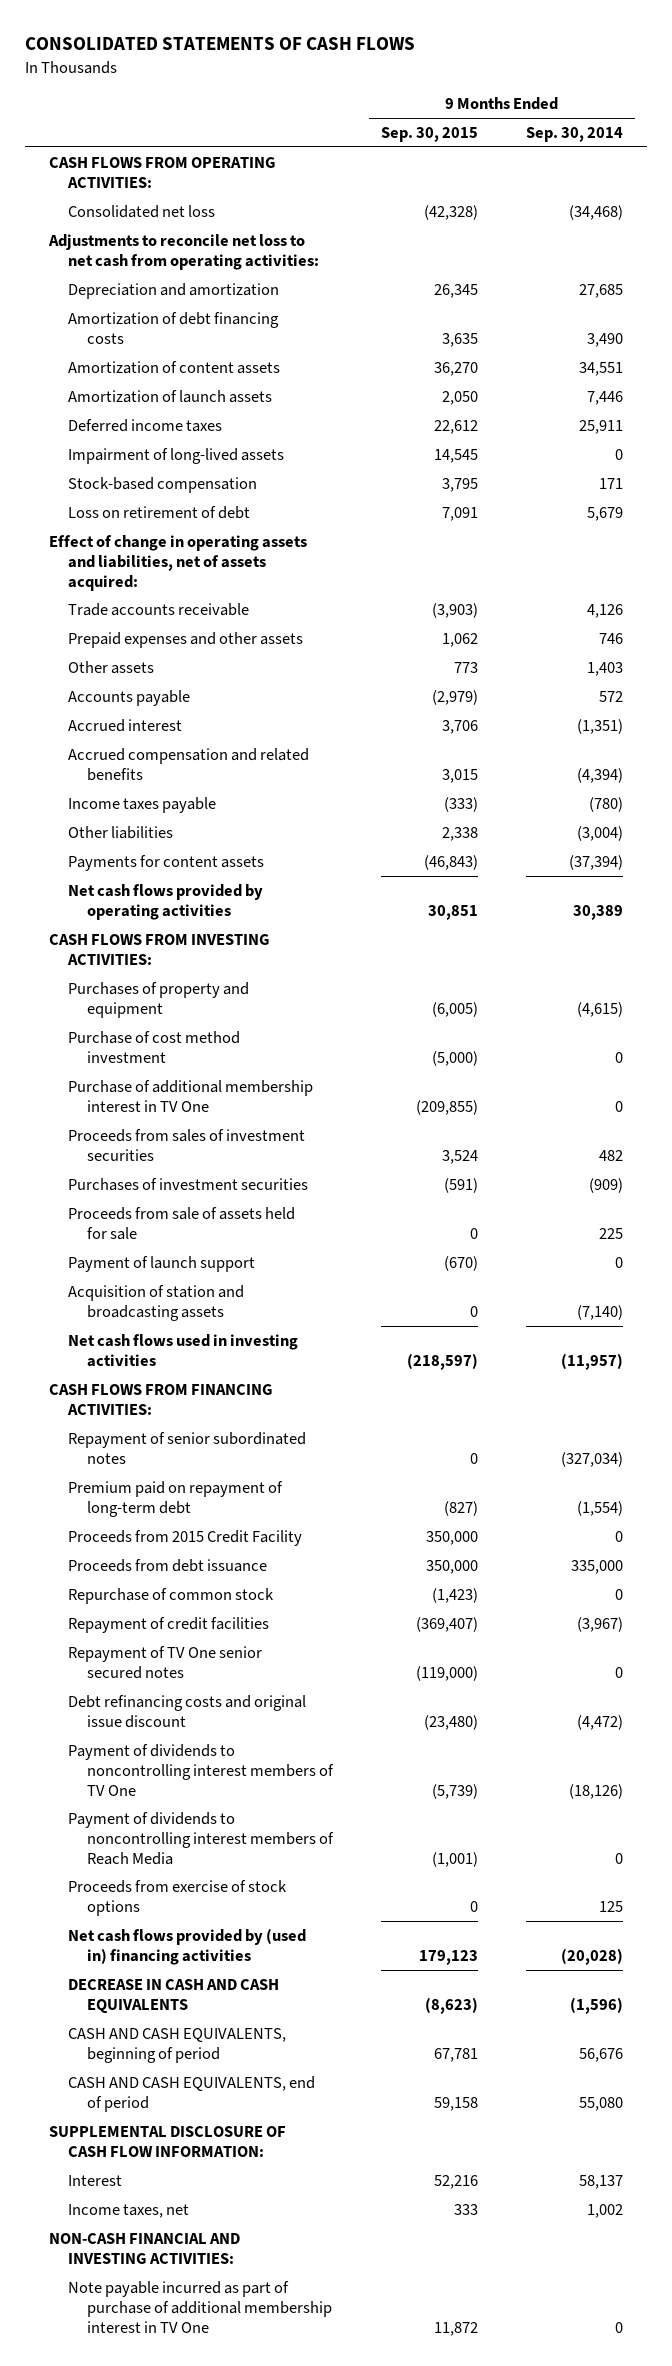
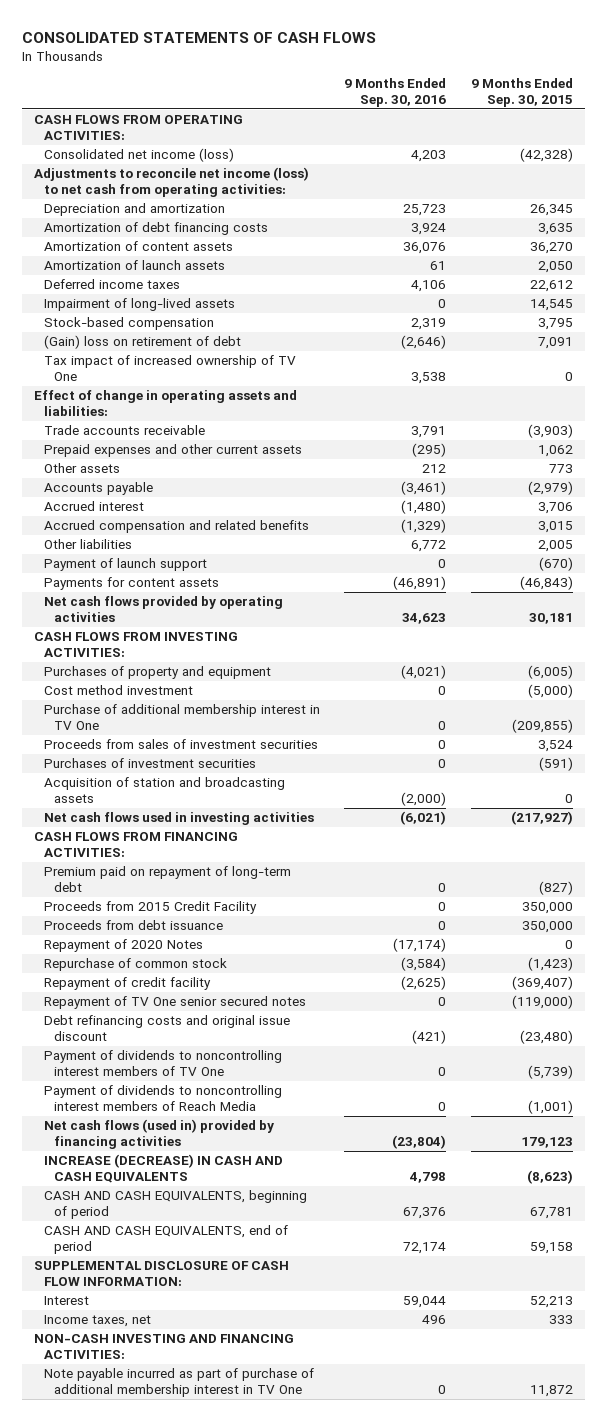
- | 9 Months Ended Sep. 30, 2015 | 9 Months Ended Sep. 30, 2014
+ | 9 Months Ended Sep. 30, 2016 | 9 Months Ended Sep. 30, 2015
- Consolidated net loss | (42,328) | (34,468)
- Adjustments to reconcile net loss to net cash from operating activities:
+ Consolidated net income (loss) | 4,203 | (42,328)
+ Adjustments to reconcile net income (loss) to net cash from operating activities:
- Loss on retirement of debt | 7,091 | 5,679
- Effect of change in operating assets and liabilities, net of assets acquired:
+ (Gain) loss on retirement of debt | (2,646) | 7,091
+ Tax impact of increased ownership of TV One | 3,538 | 0
+ Effect of change in operating assets and liabilities:
- Prepaid expenses and other assets | 1,062 | 746
+ Prepaid expenses and other current assets | (295) | 1,062
- Income taxes payable | (333) | (780)
- Other liabilities | 2,338 | (3,004)
+ Other liabilities | 6,772 | 2,005
moved up: Payment of launch support | 0 | (670)
- Net cash flows provided by operating activities | 30,851 | 30,389
+ Net cash flows provided by operating activities | 34,623 | 30,181
- Purchase of cost method investment | (5,000) | 0
+ Cost method investment | 0 | (5,000)
- Proceeds from sale of assets held for sale | 0 | 225
- Net cash flows used in investing activities | (218,597) | (11,957)
+ Net cash flows used in investing activities | (6,021) | (217,927)
- Repayment of senior subordinated notes | 0 | (327,034)
+ Repayment of 2020 Notes | (17,174) | 0
- Repayment of credit facilities | (369,407) | (3,967)
+ Repayment of credit facility | (2,625) | (369,407)
- Proceeds from exercise of stock options | 0 | 125
- Net cash flows provided by (used in) financing activities | 179,123 | (20,028)
- DECREASE IN CASH AND CASH EQUIVALENTS | (8,623) | (1,596)
+ Net cash flows (used in) provided by financing activities | (23,804) | 179,123
+ INCREASE (DECREASE) IN CASH AND CASH EQUIVALENTS | 4,798 | (8,623)
- Interest | 52,216 | 58,137
+ Interest | 59,044 | 52,213
- NON-CASH FINANCIAL AND INVESTING ACTIVITIES:
+ NON-CASH INVESTING AND FINANCING ACTIVITIES:

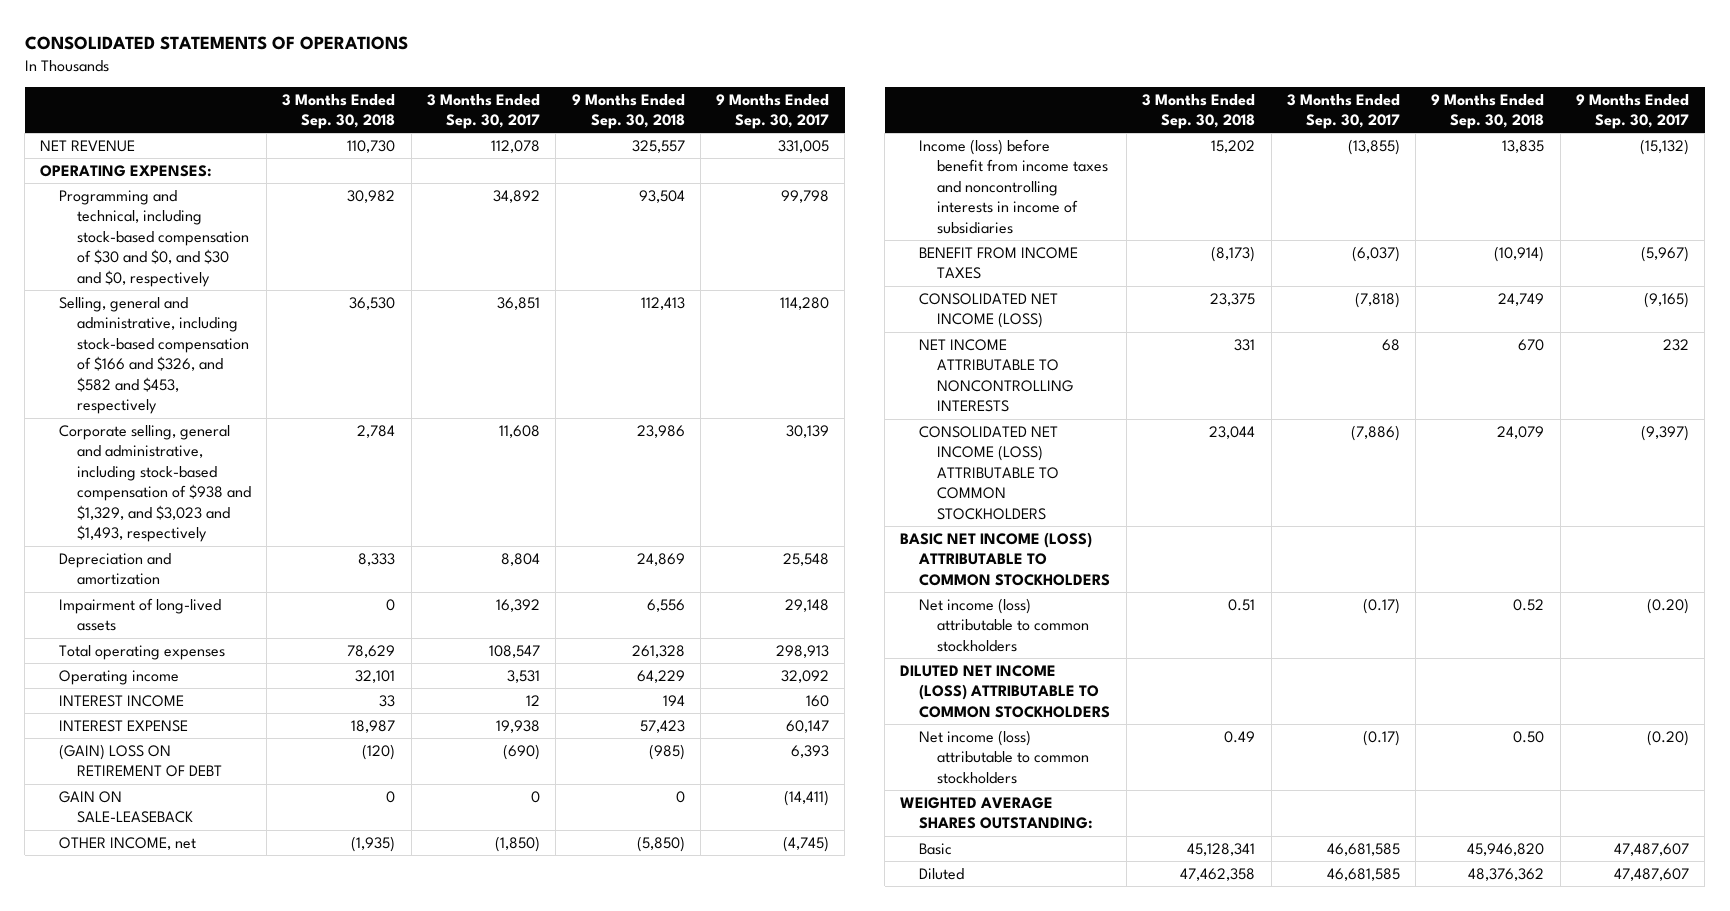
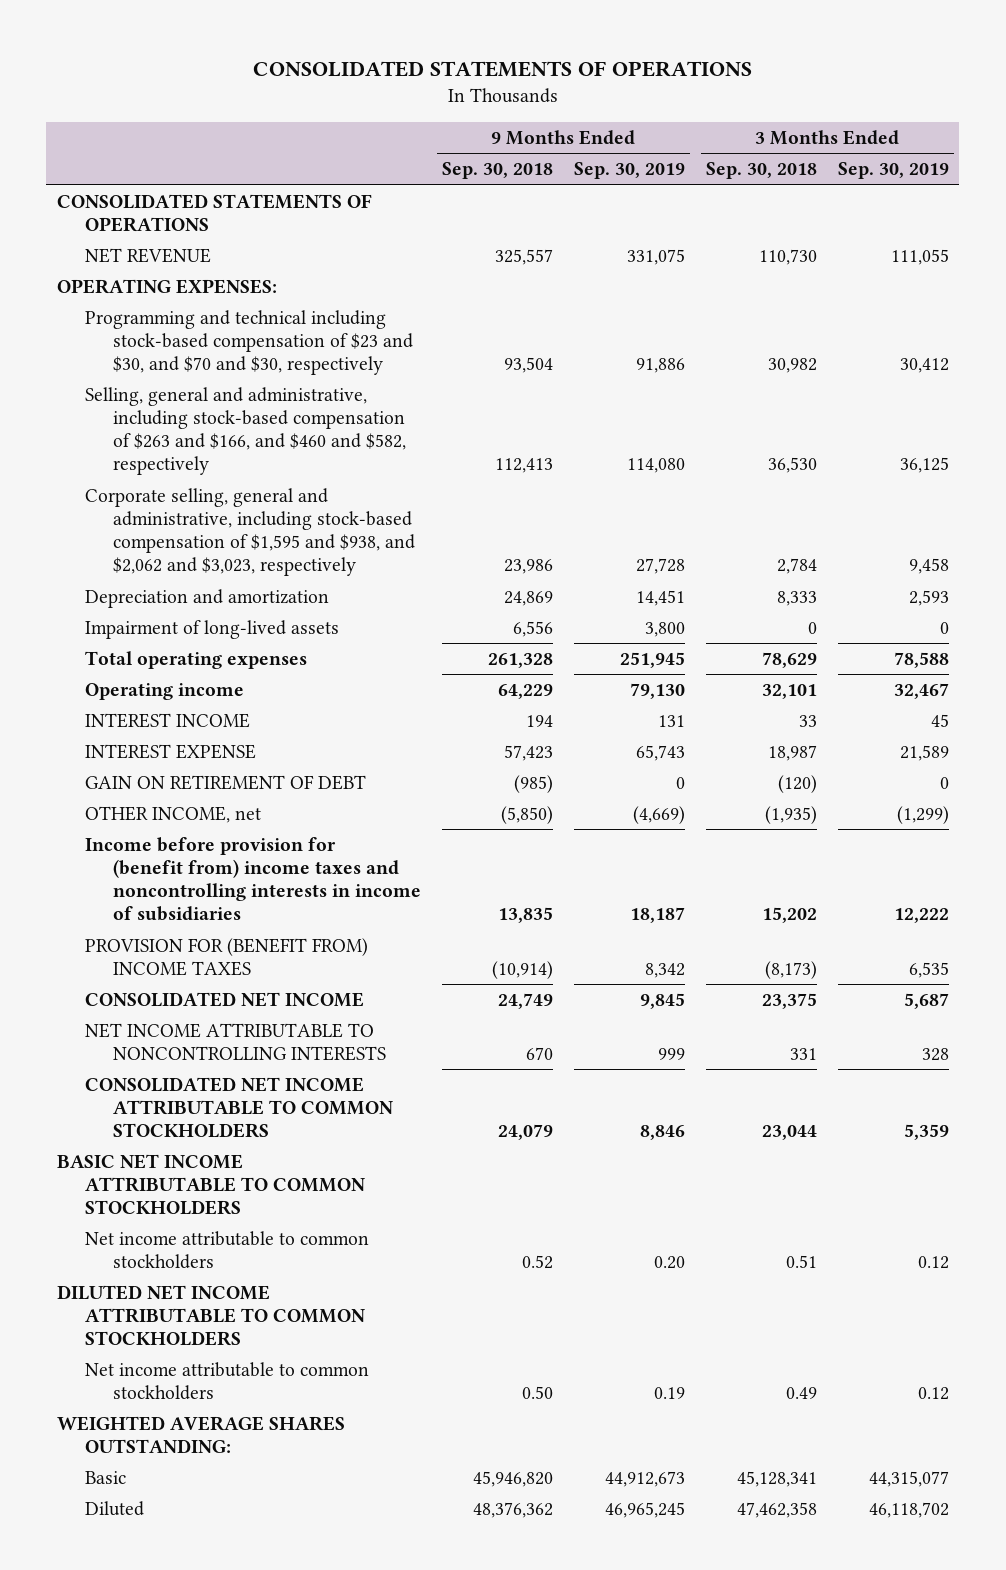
- | 3 Months Ended Sep. 30, 2018 | 3 Months Ended Sep. 30, 2017 | 9 Months Ended Sep. 30, 2018 | 9 Months Ended Sep. 30, 2017
+ | 9 Months Ended Sep. 30, 2018 | 9 Months Ended Sep. 30, 2019 | 3 Months Ended Sep. 30, 2018 | 3 Months Ended Sep. 30, 2019
+ CONSOLIDATED STATEMENTS OF OPERATIONS
- Programming and technical, including stock-based compensation of $30 and $0, and $30 and $0, respectively | 30,982 | 34,892 | 93,504 | 99,798
- Selling, general and administrative, including stock-based compensation of $166 and $326, and $582 and $453, respectively | 36,530 | 36,851 | 112,413 | 114,280
- Corporate selling, general and administrative, including stock-based compensation of $938 and $1,329, and $3,023 and $1,493, respectively | 2,784 | 11,608 | 23,986 | 30,139
+ Programming and technical including stock-based compensation of $23 and $30, and $70 and $30, respectively | 93,504 | 91,886 | 30,982 | 30,412
+ Selling, general and administrative, including stock-based compensation of $263 and $166, and $460 and $582, respectively | 112,413 | 114,080 | 36,530 | 36,125
+ Corporate selling, general and administrative, including stock-based compensation of $1,595 and $938, and $2,062 and $3,023, respectively | 23,986 | 27,728 | 2,784 | 9,458
- (GAIN) LOSS ON RETIREMENT OF DEBT | (120) | (690) | (985) | 6,393
- GAIN ON SALE-LEASEBACK | 0 | 0 | 0 | (14,411)
+ GAIN ON RETIREMENT OF DEBT | (985) | 0 | (120) | 0
- Income (loss) before benefit from income taxes and noncontrolling interests in income of subsidiaries | 15,202 | (13,855) | 13,835 | (15,132)
- BENEFIT FROM INCOME TAXES | (8,173) | (6,037) | (10,914) | (5,967)
- CONSOLIDATED NET INCOME (LOSS) | 23,375 | (7,818) | 24,749 | (9,165)
+ Income before provision for (benefit from) income taxes and noncontrolling interests in income of subsidiaries | 13,835 | 18,187 | 15,202 | 12,222
+ PROVISION FOR (BENEFIT FROM) INCOME TAXES | (10,914) | 8,342 | (8,173) | 6,535
+ CONSOLIDATED NET INCOME | 24,749 | 9,845 | 23,375 | 5,687
- CONSOLIDATED NET INCOME (LOSS) ATTRIBUTABLE TO COMMON STOCKHOLDERS | 23,044 | (7,886) | 24,079 | (9,397)
- BASIC NET INCOME (LOSS) ATTRIBUTABLE TO COMMON STOCKHOLDERS
- Net income (loss) attributable to common stockholders | 0.51 | (0.17) | 0.52 | (0.20)
- DILUTED NET INCOME (LOSS) ATTRIBUTABLE TO COMMON STOCKHOLDERS
- Net income (loss) attributable to common stockholders | 0.49 | (0.17) | 0.50 | (0.20)
+ CONSOLIDATED NET INCOME ATTRIBUTABLE TO COMMON STOCKHOLDERS | 24,079 | 8,846 | 23,044 | 5,359
+ BASIC NET INCOME ATTRIBUTABLE TO COMMON STOCKHOLDERS
+ Net income attributable to common stockholders | 0.52 | 0.20 | 0.51 | 0.12
+ DILUTED NET INCOME ATTRIBUTABLE TO COMMON STOCKHOLDERS
+ Net income attributable to common stockholders | 0.50 | 0.19 | 0.49 | 0.12

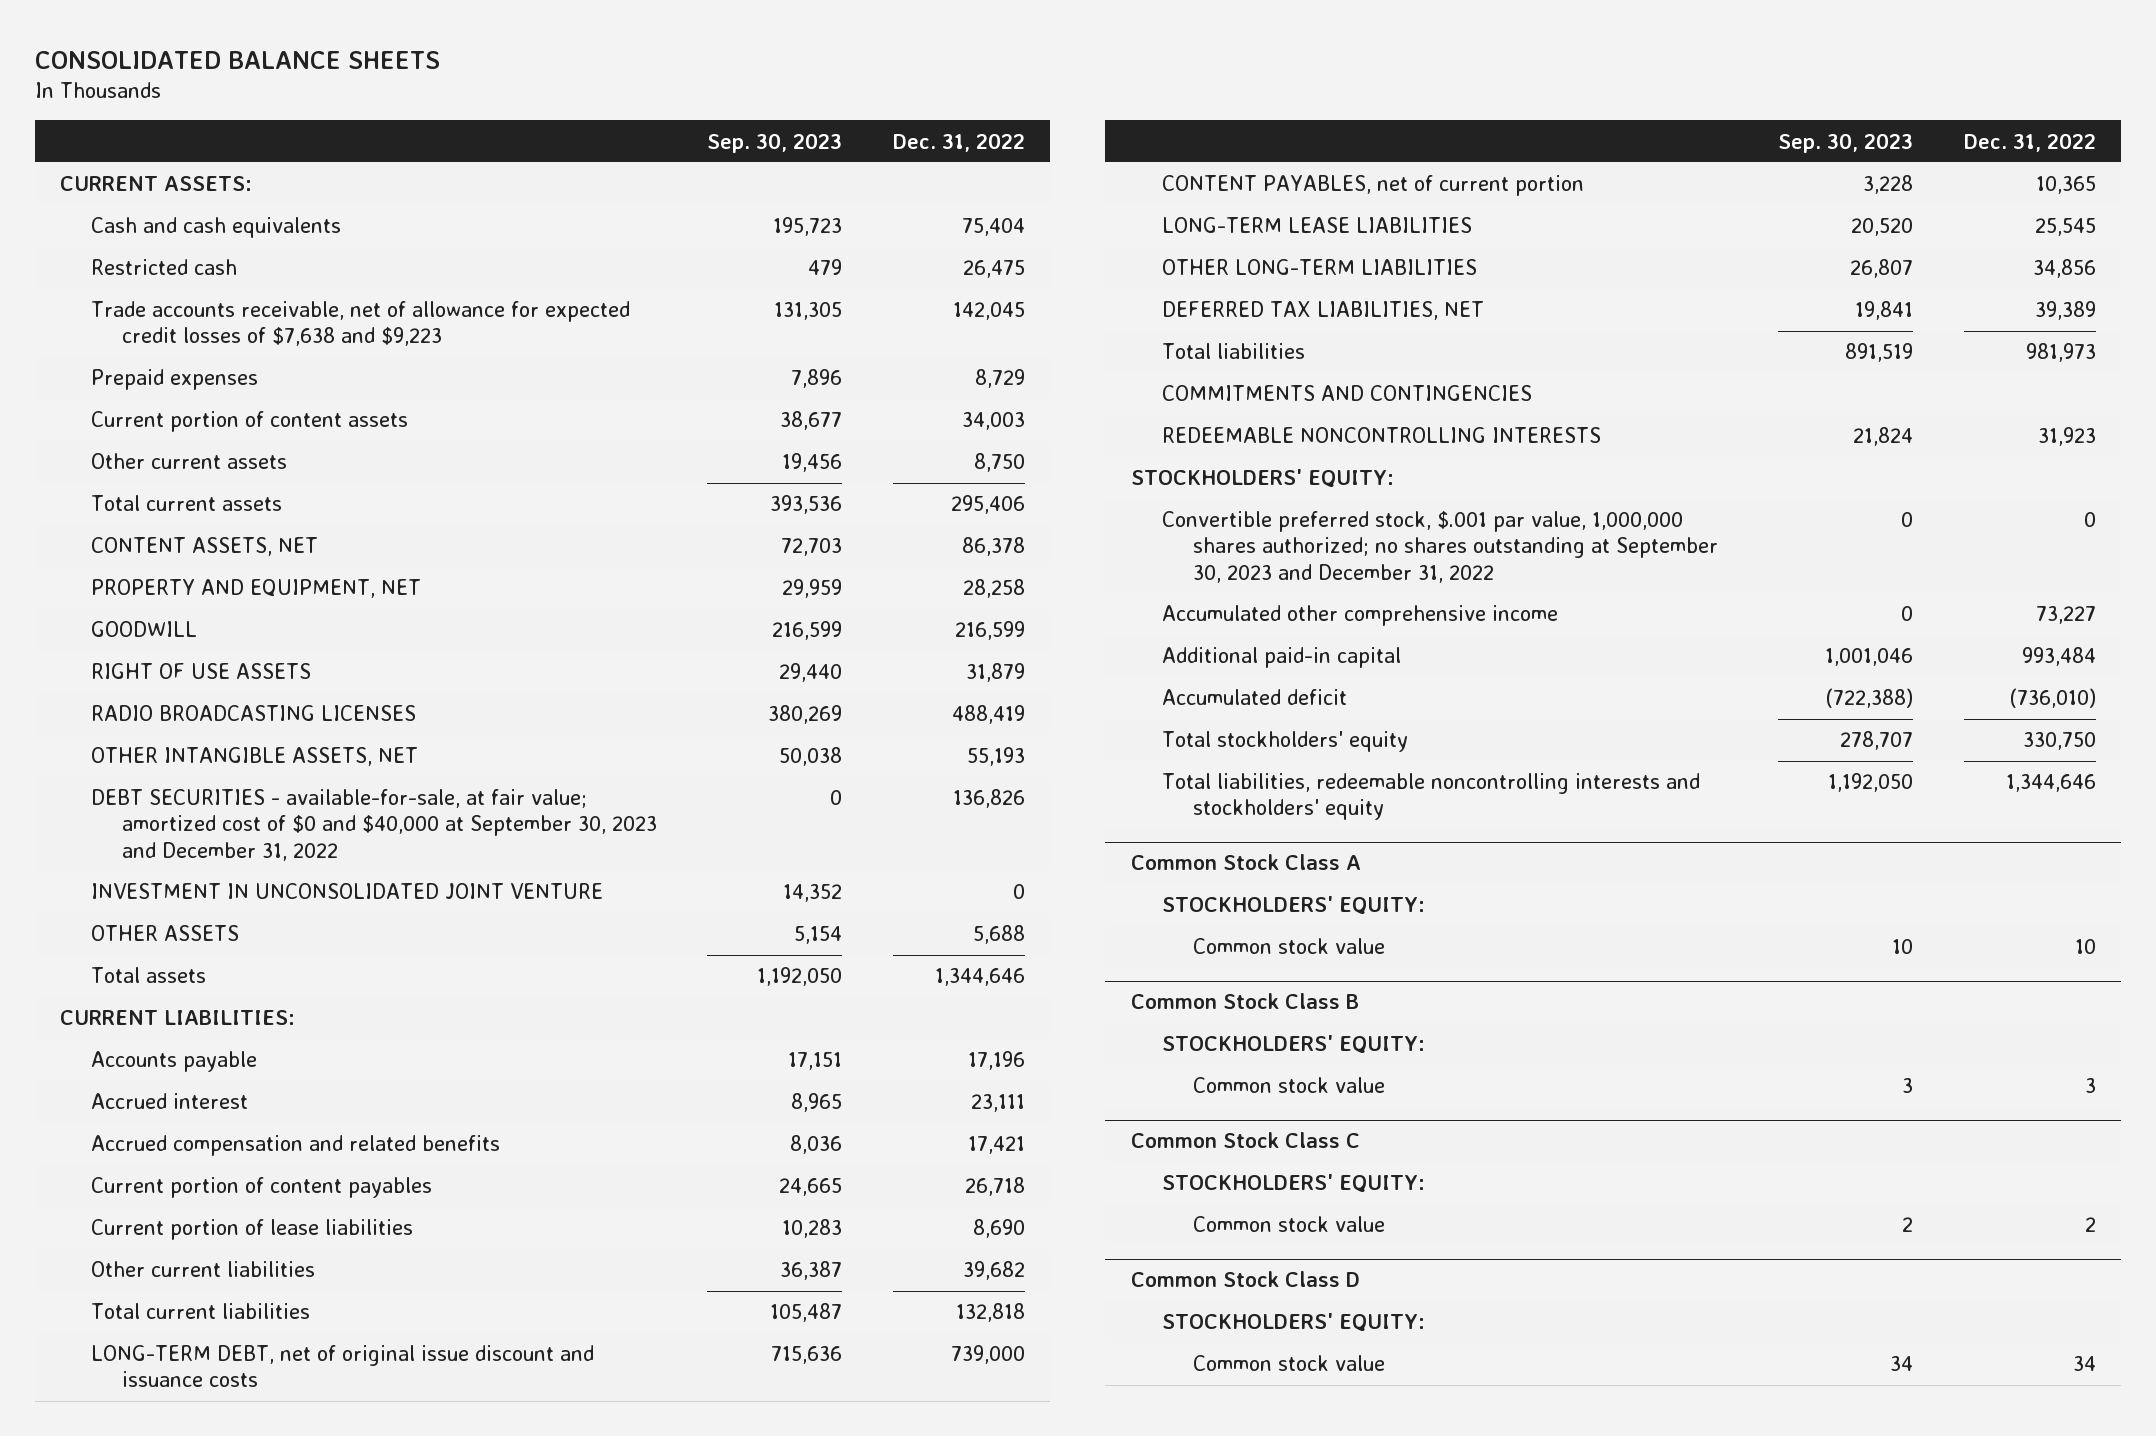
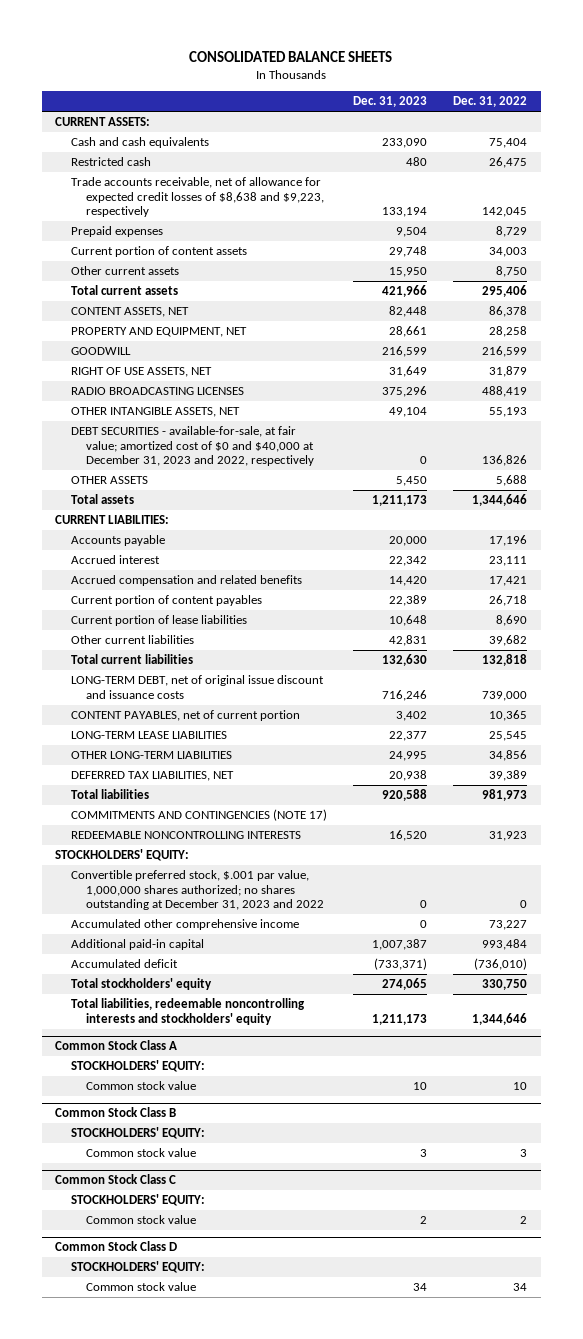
- | Sep. 30, 2023 | Dec. 31, 2022
+ | Dec. 31, 2023 | Dec. 31, 2022
- Trade accounts receivable, net of allowance for expected credit losses of $7,638 and $9,223 | 131,305 | 142,045
+ Trade accounts receivable, net of allowance for expected credit losses of $8,638 and $9,223, respectively | 133,194 | 142,045
- RIGHT OF USE ASSETS | 29,440 | 31,879
+ RIGHT OF USE ASSETS, NET | 31,649 | 31,879
- DEBT SECURITIES - available-for-sale, at fair value; amortized cost of $0 and $40,000 at September 30, 2023 and December 31, 2022 | 0 | 136,826
- INVESTMENT IN UNCONSOLIDATED JOINT VENTURE | 14,352 | 0
+ DEBT SECURITIES - available-for-sale, at fair value; amortized cost of $0 and $40,000 at December 31, 2023 and 2022, respectively | 0 | 136,826
- COMMITMENTS AND CONTINGENCIES
+ COMMITMENTS AND CONTINGENCIES (NOTE 17)
- Convertible preferred stock, $.001 par value, 1,000,000 shares authorized; no shares outstanding at September 30, 2023 and December 31, 2022 | 0 | 0
+ Convertible preferred stock, $.001 par value, 1,000,000 shares authorized; no shares outstanding at December 31, 2023 and 2022 | 0 | 0

